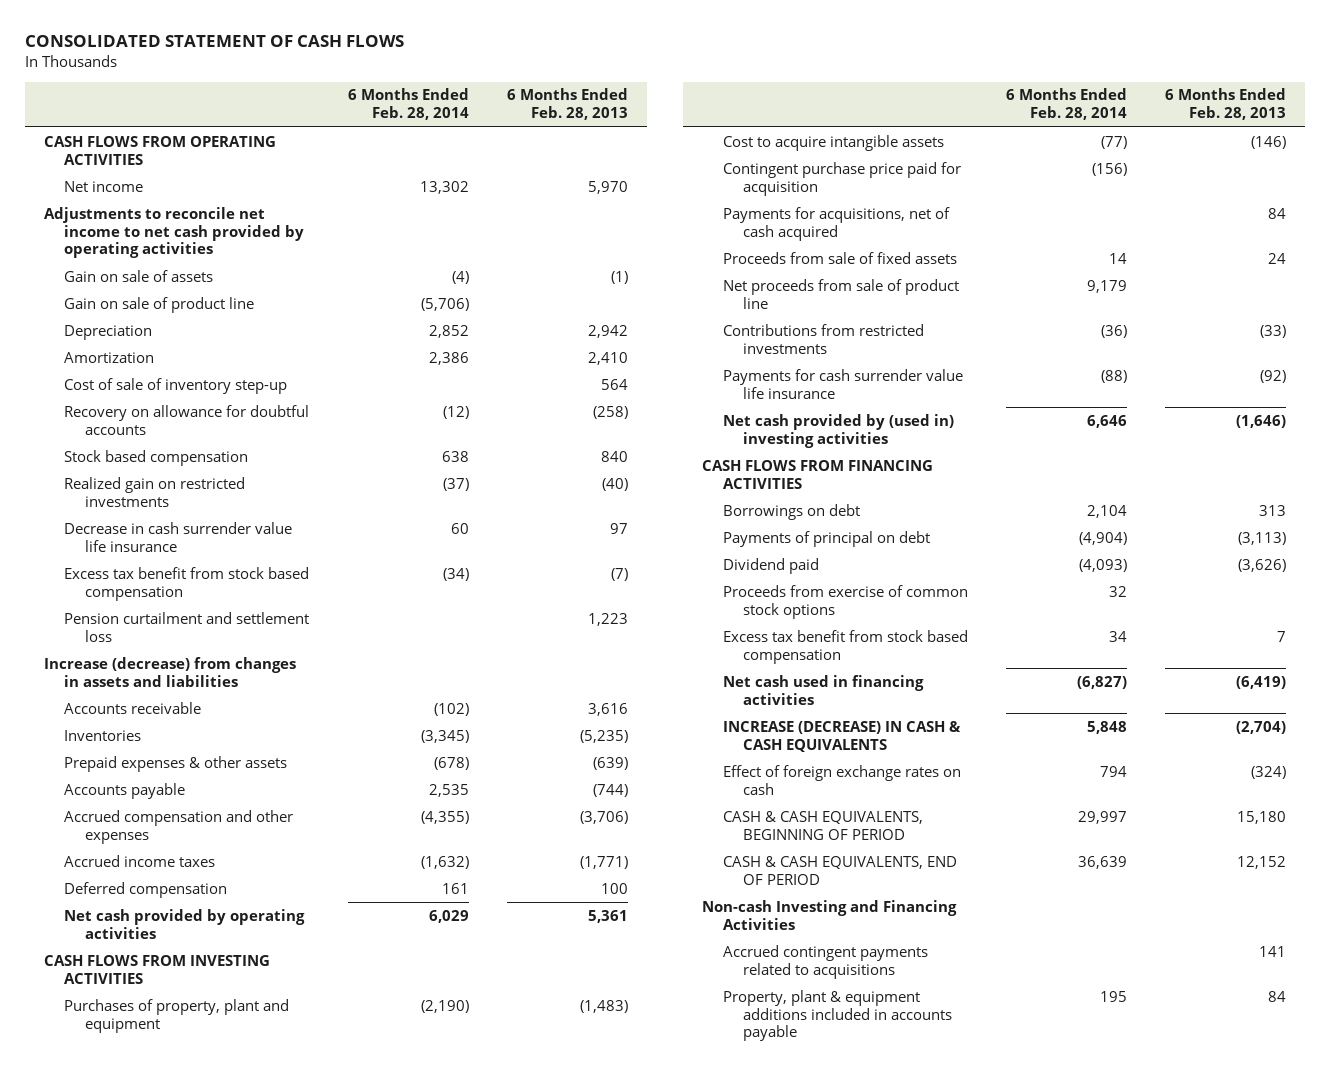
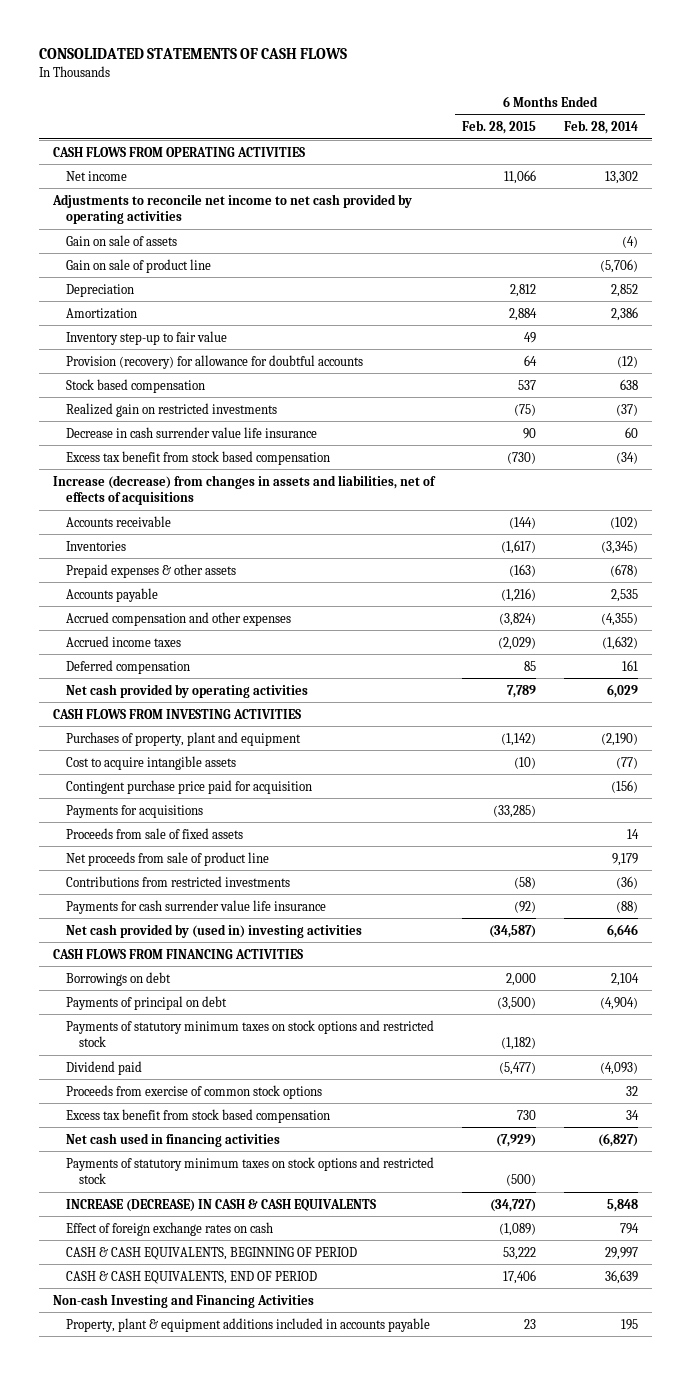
- CONSOLIDATED STATEMENT OF CASH FLOWS
+ CONSOLIDATED STATEMENTS OF CASH FLOWS
- | 6 Months Ended Feb. 28, 2014 | 6 Months Ended Feb. 28, 2013
+ | 6 Months Ended Feb. 28, 2015 | 6 Months Ended Feb. 28, 2014
- Cost of sale of inventory step-up | | 564
- Recovery on allowance for doubtful accounts | (12) | (258)
+ Inventory step-up to fair value | 49 |
+ Provision (recovery) for allowance for doubtful accounts | 64 | (12)
- Pension curtailment and settlement loss | | 1,223
- Increase (decrease) from changes in assets and liabilities
+ Increase (decrease) from changes in assets and liabilities, net of effects of acquisitions
- Payments for acquisitions, net of cash acquired | | 84
+ Payments for acquisitions | (33,285) |
+ Payments of statutory minimum taxes on stock options and restricted stock | (1,182) |
+ Payments of statutory minimum taxes on stock options and restricted stock | (500) |
- Accrued contingent payments related to acquisitions | | 141

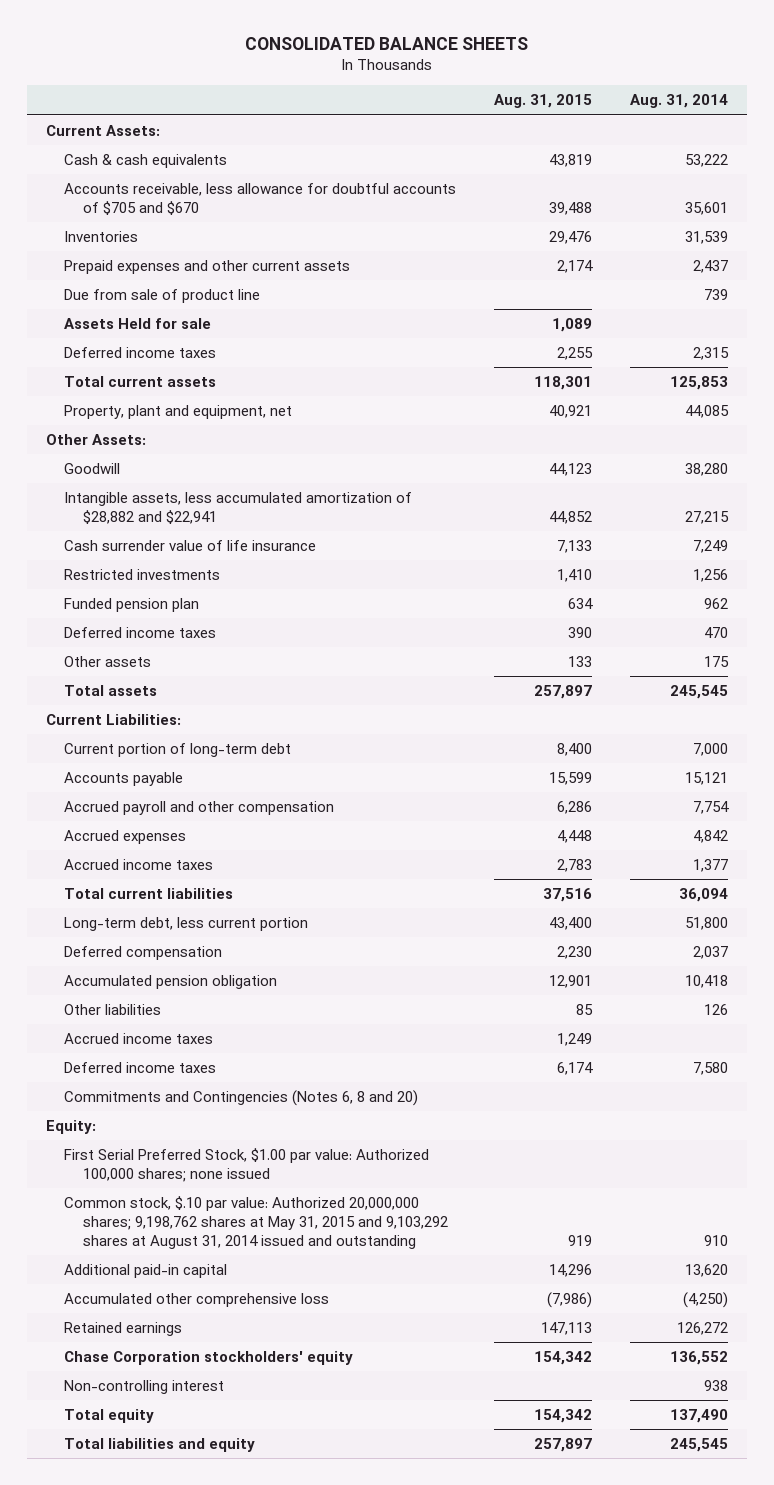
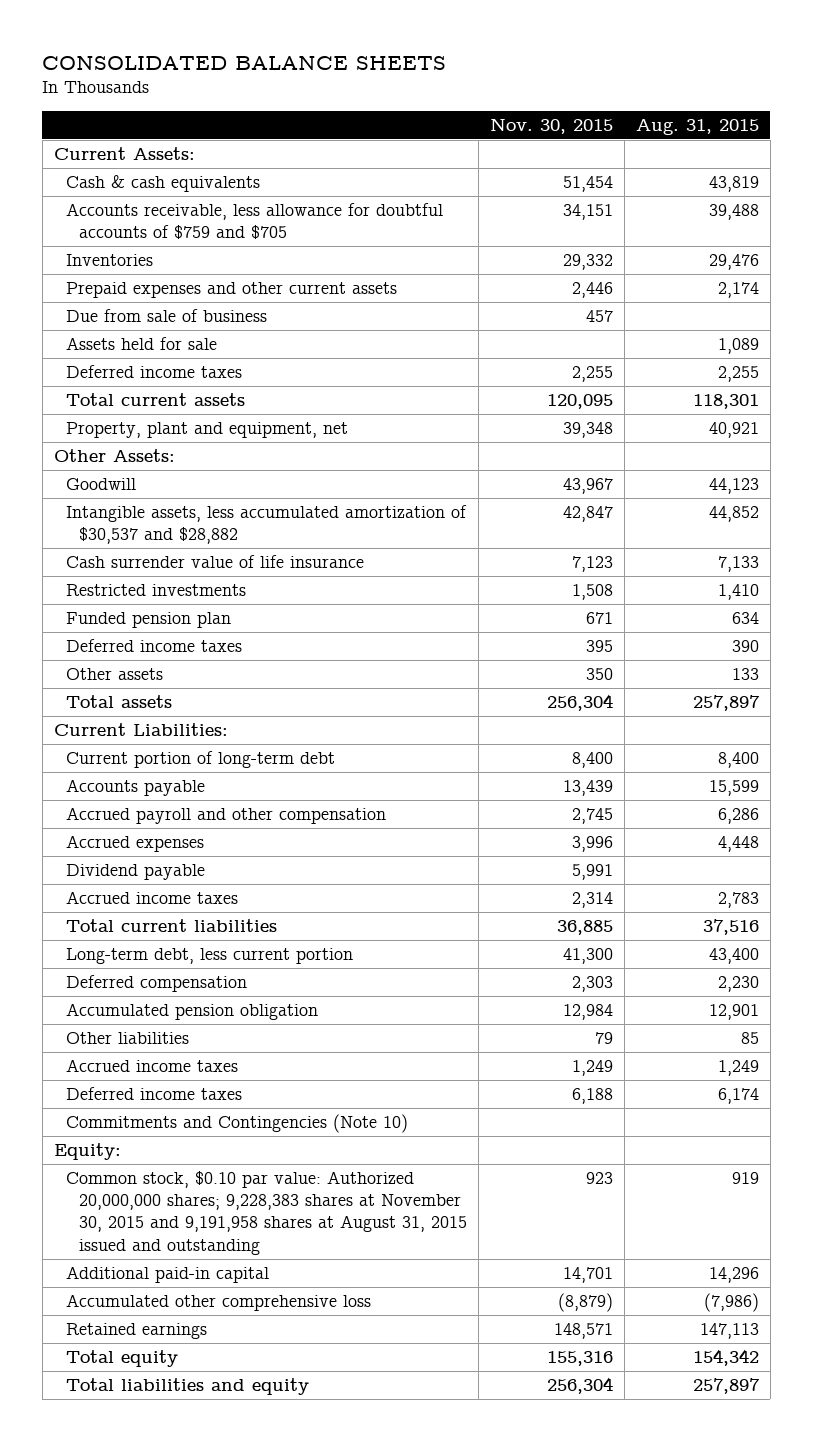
- | Aug. 31, 2015 | Aug. 31, 2014
+ | Nov. 30, 2015 | Aug. 31, 2015
- Accounts receivable, less allowance for doubtful accounts of $705 and $670 | 39,488 | 35,601
+ Accounts receivable, less allowance for doubtful accounts of $759 and $705 | 34,151 | 39,488
- Due from sale of product line | | 739
- Assets Held for sale | 1,089 |
+ Due from sale of business | 457 |
+ Assets held for sale | | 1,089
- Intangible assets, less accumulated amortization of $28,882 and $22,941 | 44,852 | 27,215
+ Intangible assets, less accumulated amortization of $30,537 and $28,882 | 42,847 | 44,852
+ Dividend payable | 5,991 |
- Commitments and Contingencies (Notes 6, 8 and 20)
+ Commitments and Contingencies (Note 10)
- First Serial Preferred Stock, $1.00 par value: Authorized 100,000 shares; none issued
- Common stock, $.10 par value: Authorized 20,000,000 shares; 9,198,762 shares at May 31, 2015 and 9,103,292 shares at August 31, 2014 issued and outstanding | 919 | 910
+ Common stock, $0.10 par value: Authorized 20,000,000 shares; 9,228,383 shares at November 30, 2015 and 9,191,958 shares at August 31, 2015 issued and outstanding | 923 | 919
- Chase Corporation stockholders' equity | 154,342 | 136,552
- Non-controlling interest | | 938

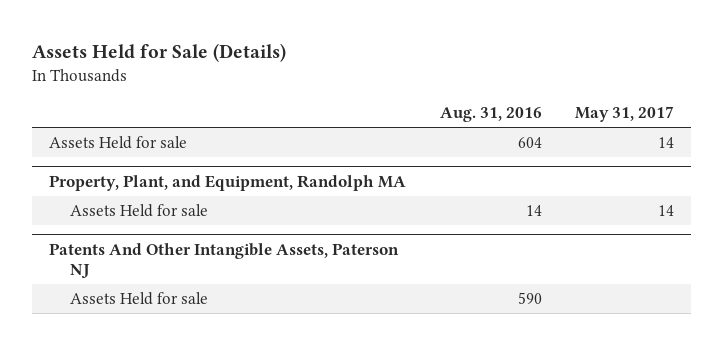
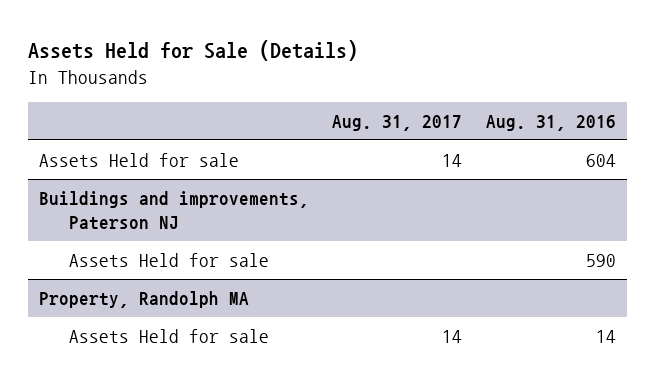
- | Aug. 31, 2016 | May 31, 2017
+ | Aug. 31, 2017 | Aug. 31, 2016
- Property, Plant, and Equipment, Randolph MA
- Assets Held for sale | 14 | 14
- Patents And Other Intangible Assets, Paterson NJ
+ Buildings and improvements, Paterson NJ
+ Property, Randolph MA
+ Assets Held for sale | 14 | 14

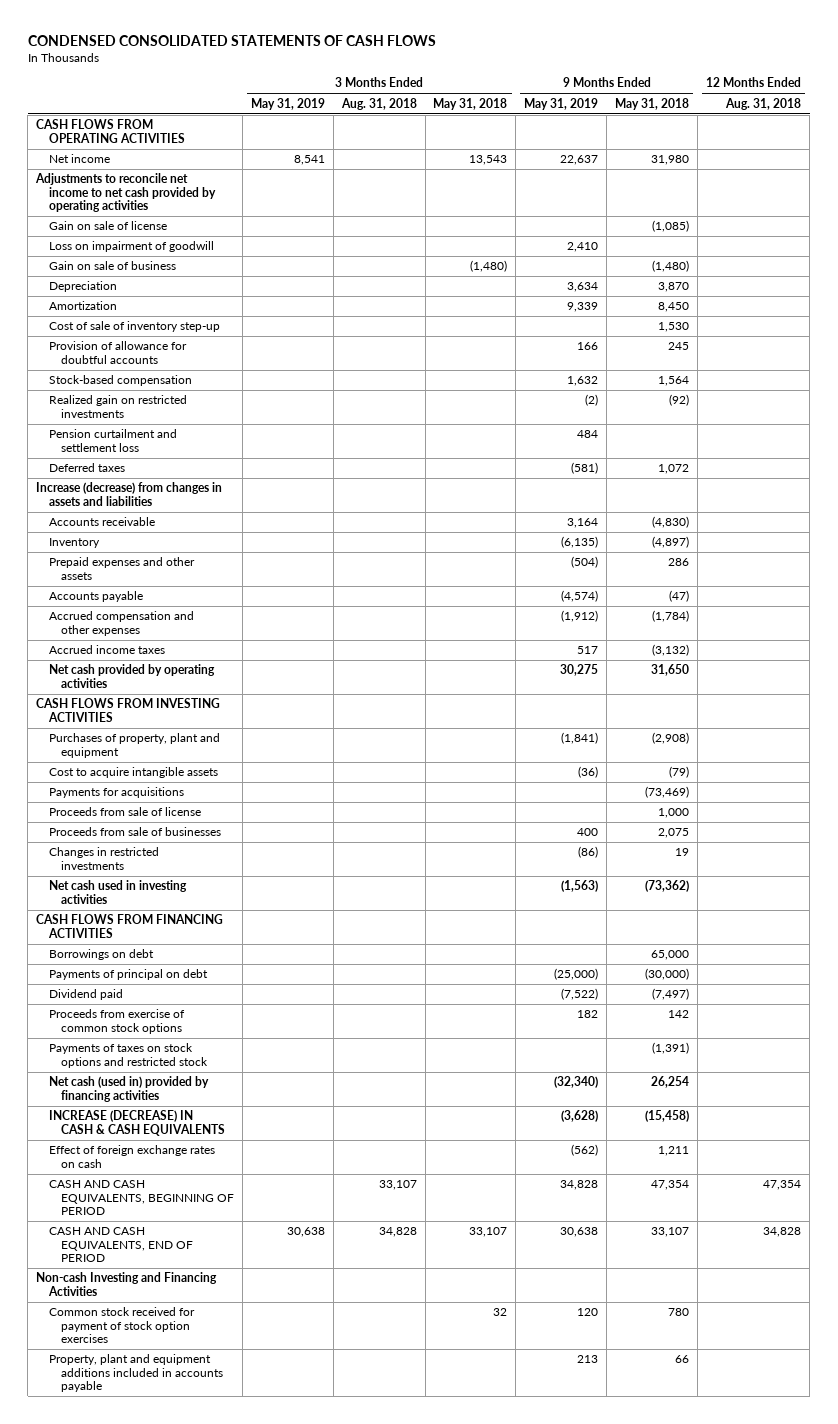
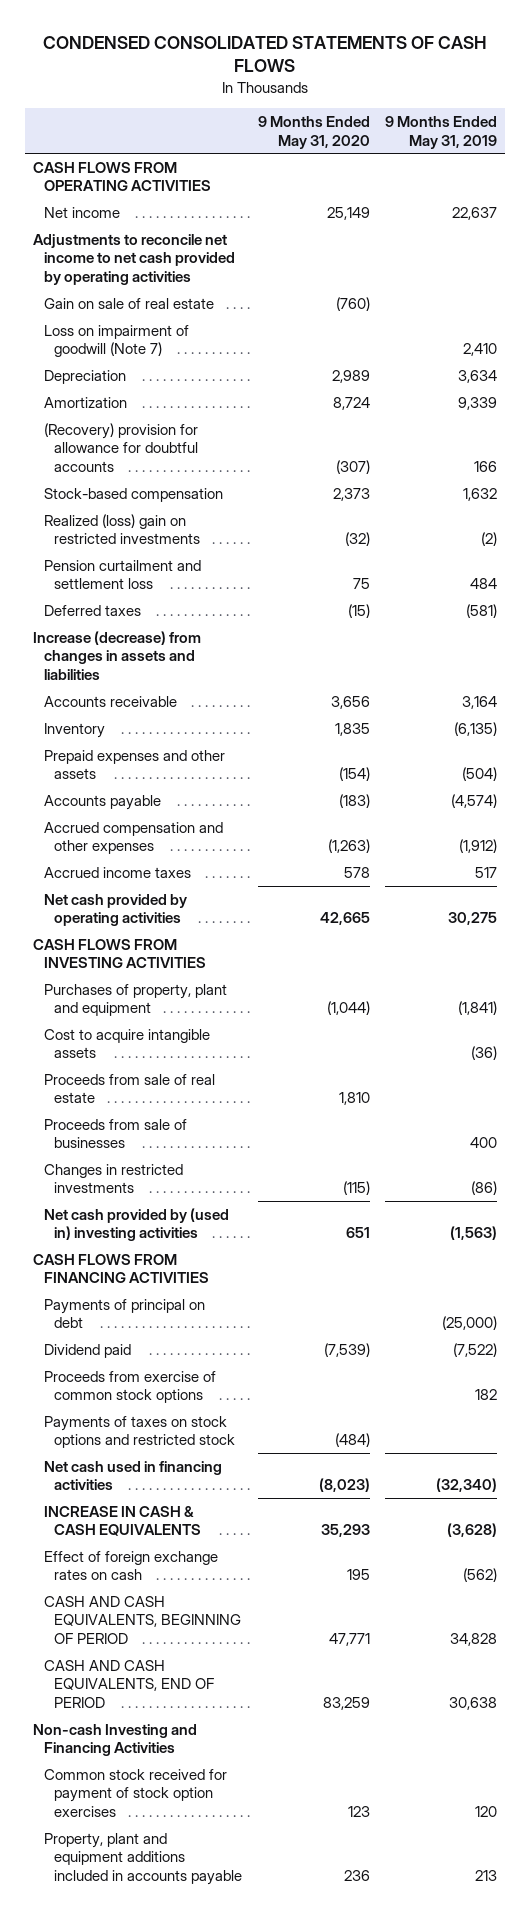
- | 3 Months Ended May 31, 2019 | 3 Months Ended Aug. 31, 2018 | 3 Months Ended May 31, 2018 | 9 Months Ended May 31, 2019 | 9 Months Ended May 31, 2018 | 12 Months Ended Aug. 31, 2018
+ | 9 Months Ended May 31, 2020 | 9 Months Ended May 31, 2019
- Gain on sale of license | | | | | (1,085) |
- Loss on impairment of goodwill | | | | 2,410 | |
- Gain on sale of business | | | (1,480) | | (1,480) |
+ Gain on sale of real estate | (760) |
+ Loss on impairment of goodwill (Note 7) | | 2,410
- Cost of sale of inventory step-up | | | | | 1,530 |
- Provision of allowance for doubtful accounts | | | | 166 | 245 |
+ (Recovery) provision for allowance for doubtful accounts | (307) | 166
- Realized gain on restricted investments | | | | (2) | (92) |
+ Realized (loss) gain on restricted investments | (32) | (2)
- Payments for acquisitions | | | | | (73,469) |
- Proceeds from sale of license | | | | | 1,000 |
+ Proceeds from sale of real estate | 1,810 |
- Net cash used in investing activities | | | | (1,563) | (73,362) |
+ Net cash provided by (used in) investing activities | 651 | (1,563)
- Borrowings on debt | | | | | 65,000 |
- Net cash (used in) provided by financing activities | | | | (32,340) | 26,254 |
- INCREASE (DECREASE) IN CASH & CASH EQUIVALENTS | | | | (3,628) | (15,458) |
+ Net cash used in financing activities | (8,023) | (32,340)
+ INCREASE IN CASH & CASH EQUIVALENTS | 35,293 | (3,628)

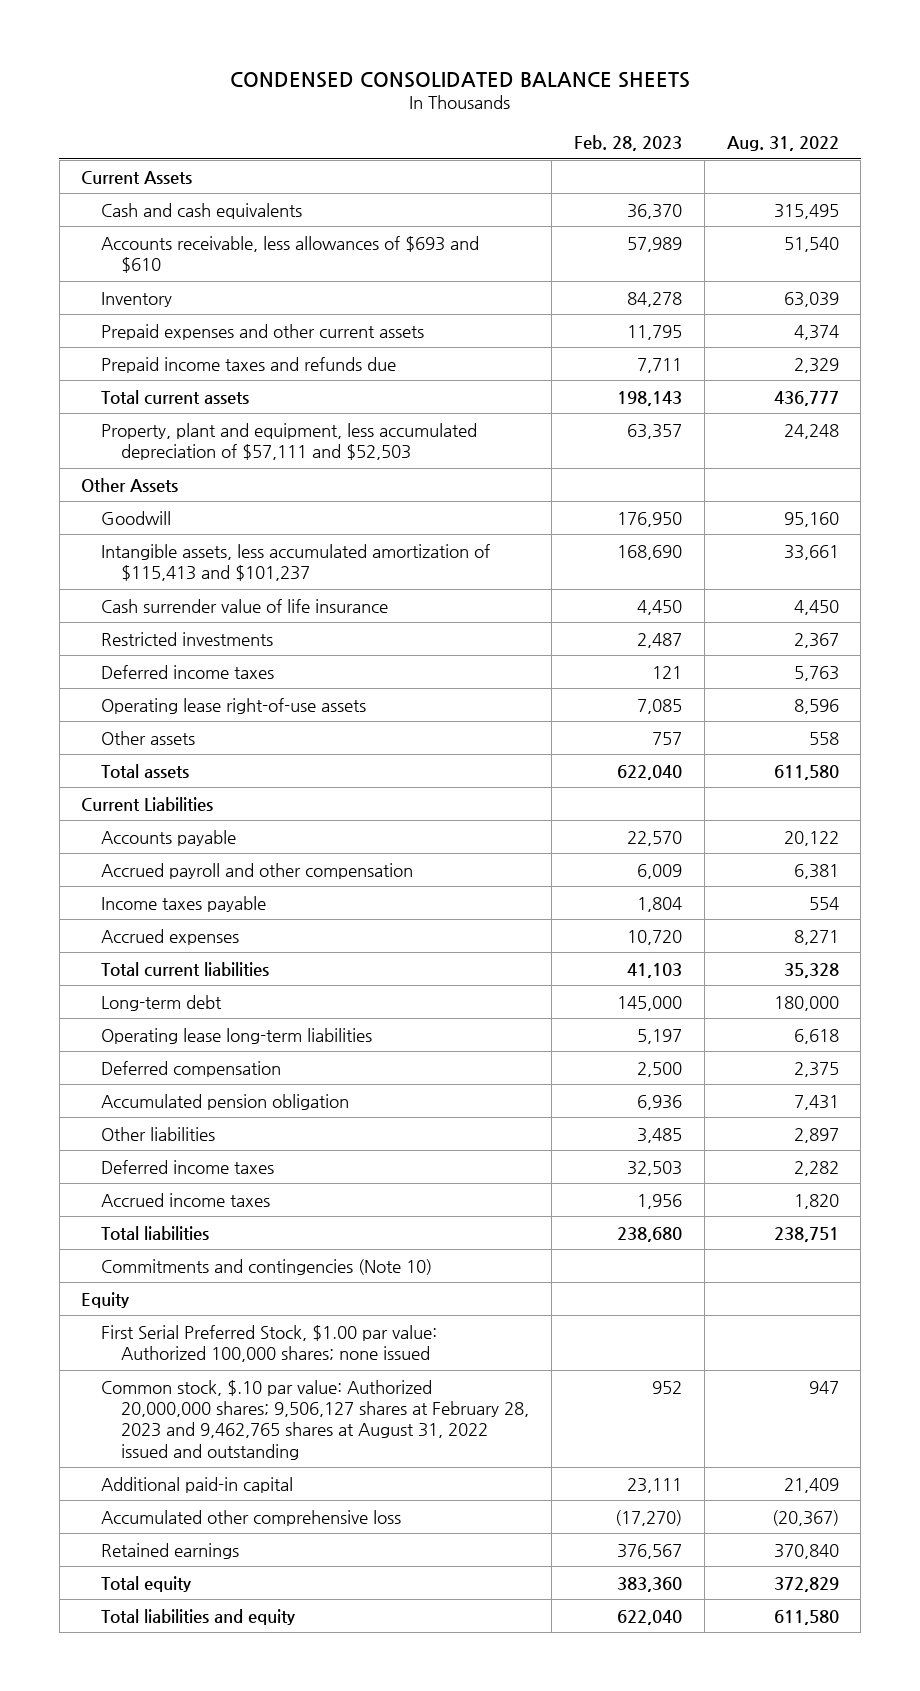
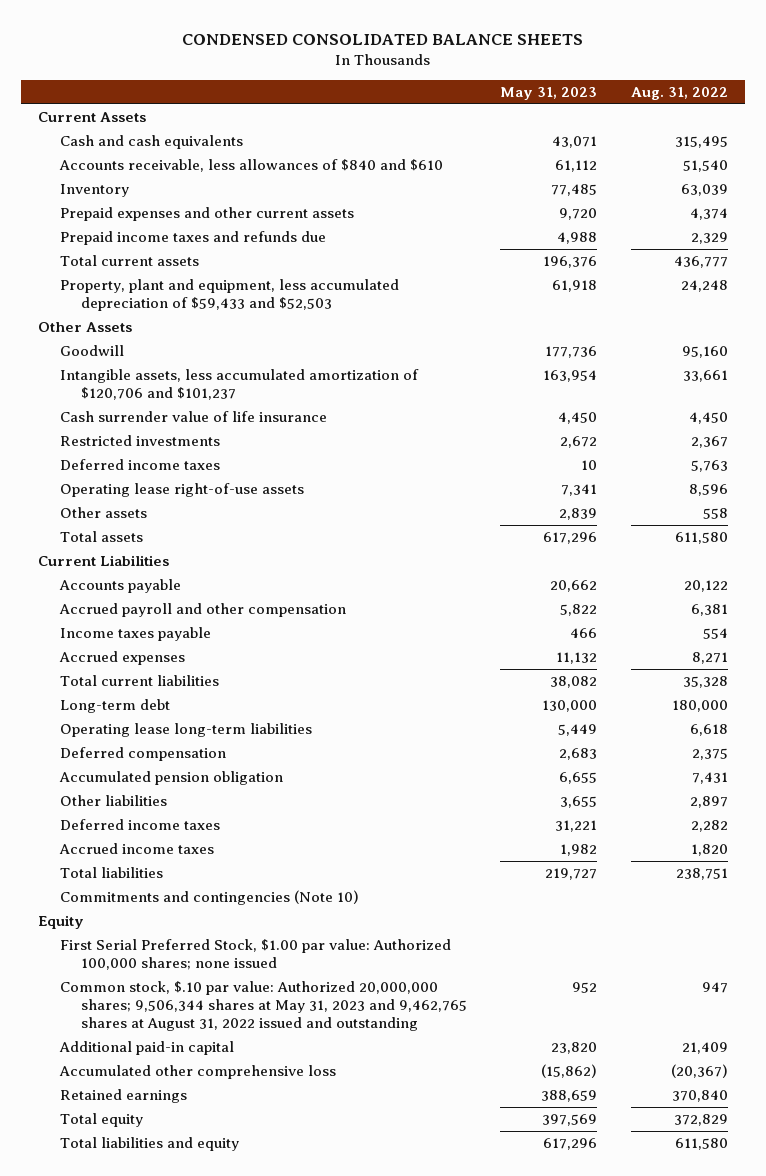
- | Feb. 28, 2023 | Aug. 31, 2022
+ | May 31, 2023 | Aug. 31, 2022
- Accounts receivable, less allowances of $693 and $610 | 57,989 | 51,540
+ Accounts receivable, less allowances of $840 and $610 | 61,112 | 51,540
- Property, plant and equipment, less accumulated depreciation of $57,111 and $52,503 | 63,357 | 24,248
+ Property, plant and equipment, less accumulated depreciation of $59,433 and $52,503 | 61,918 | 24,248
- Intangible assets, less accumulated amortization of $115,413 and $101,237 | 168,690 | 33,661
+ Intangible assets, less accumulated amortization of $120,706 and $101,237 | 163,954 | 33,661
- Common stock, $.10 par value: Authorized 20,000,000 shares; 9,506,127 shares at February 28, 2023 and 9,462,765 shares at August 31, 2022 issued and outstanding | 952 | 947
+ Common stock, $.10 par value: Authorized 20,000,000 shares; 9,506,344 shares at May 31, 2023 and 9,462,765 shares at August 31, 2022 issued and outstanding | 952 | 947

